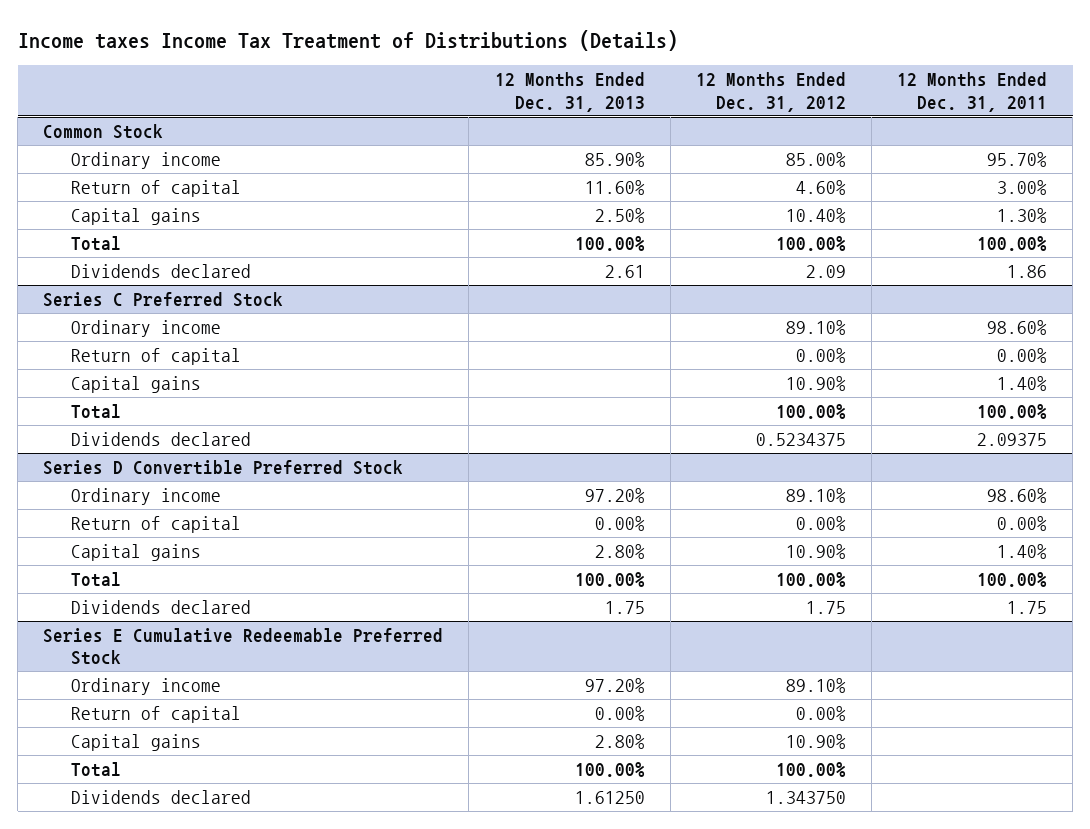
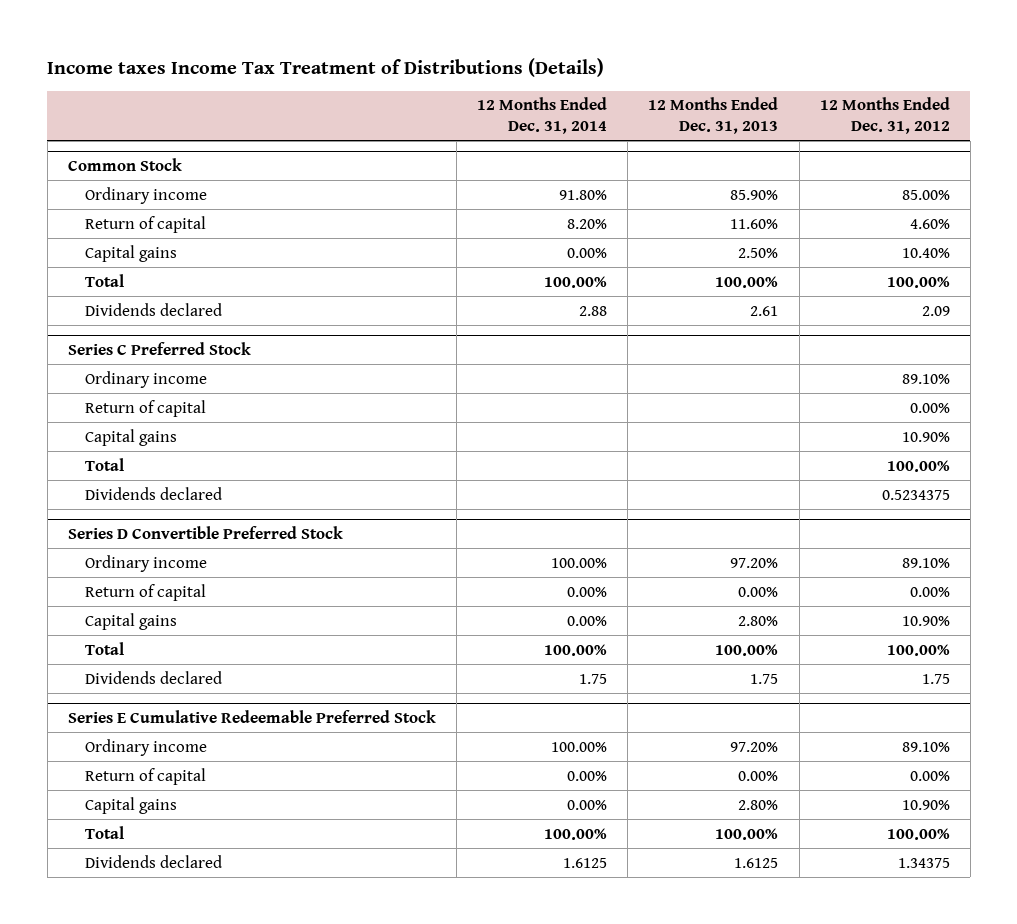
- | 12 Months Ended Dec. 31, 2013 | 12 Months Ended Dec. 31, 2012 | 12 Months Ended Dec. 31, 2011
+ | 12 Months Ended Dec. 31, 2014 | 12 Months Ended Dec. 31, 2013 | 12 Months Ended Dec. 31, 2012
@ Series E Cumulative Redeemable Preferred Stock
- Dividends declared | 1.61250 | 1.343750 |
+ Dividends declared | 1.6125 | 1.6125 | 1.34375

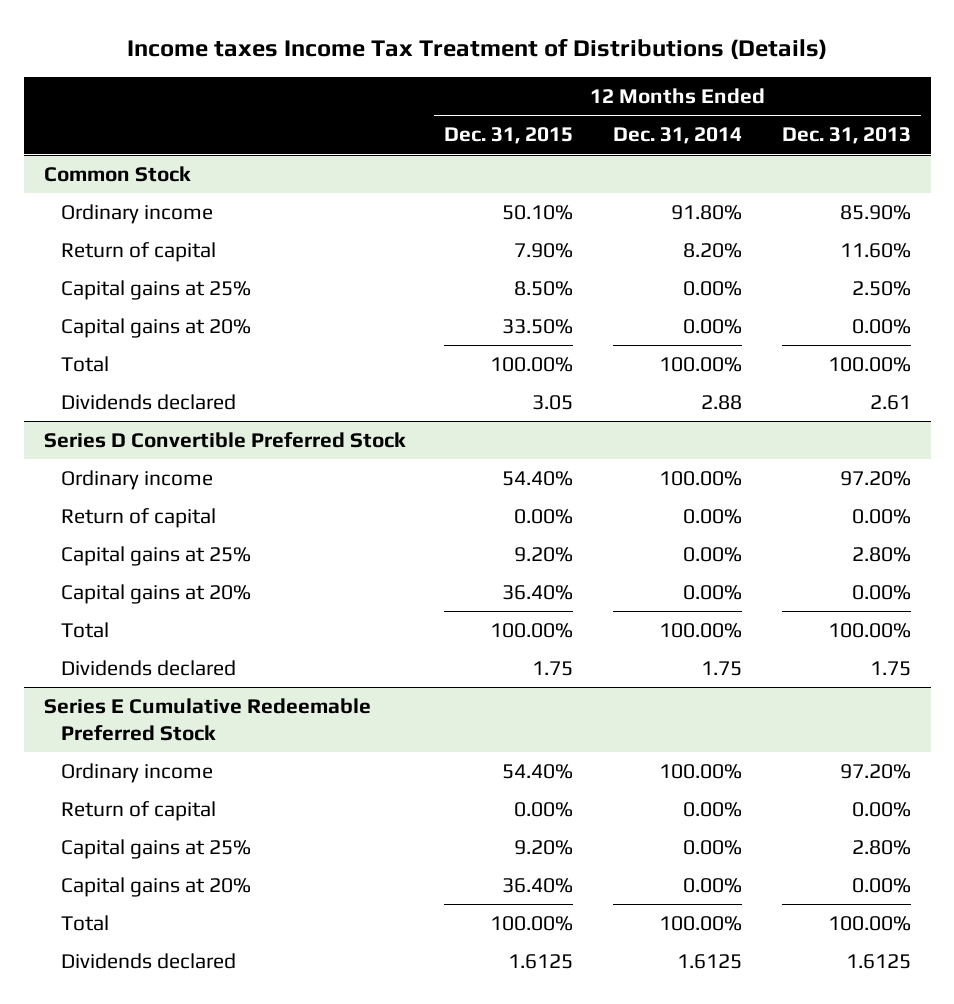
- | 12 Months Ended Dec. 31, 2014 | 12 Months Ended Dec. 31, 2013 | 12 Months Ended Dec. 31, 2012
+ | 12 Months Ended Dec. 31, 2015 | 12 Months Ended Dec. 31, 2014 | 12 Months Ended Dec. 31, 2013
@ Common Stock
- Capital gains | 0.00% | 2.50% | 10.40%
+ Capital gains at 25% | 8.50% | 0.00% | 2.50%
+ Capital gains at 20% | 33.50% | 0.00% | 0.00%
- Series C Preferred Stock
- Ordinary income | | | 89.10%
- Return of capital | | | 0.00%
- Capital gains | | | 10.90%
- Total | | | 100.00%
- Dividends declared | | | 0.5234375
@ Series D Convertible Preferred Stock
- Capital gains | 0.00% | 2.80% | 10.90%
+ Capital gains at 25% | 9.20% | 0.00% | 2.80%
+ Capital gains at 20% | 36.40% | 0.00% | 0.00%
@ Series E Cumulative Redeemable Preferred Stock
- Capital gains | 0.00% | 2.80% | 10.90%
+ Capital gains at 25% | 9.20% | 0.00% | 2.80%
+ Capital gains at 20% | 36.40% | 0.00% | 0.00%

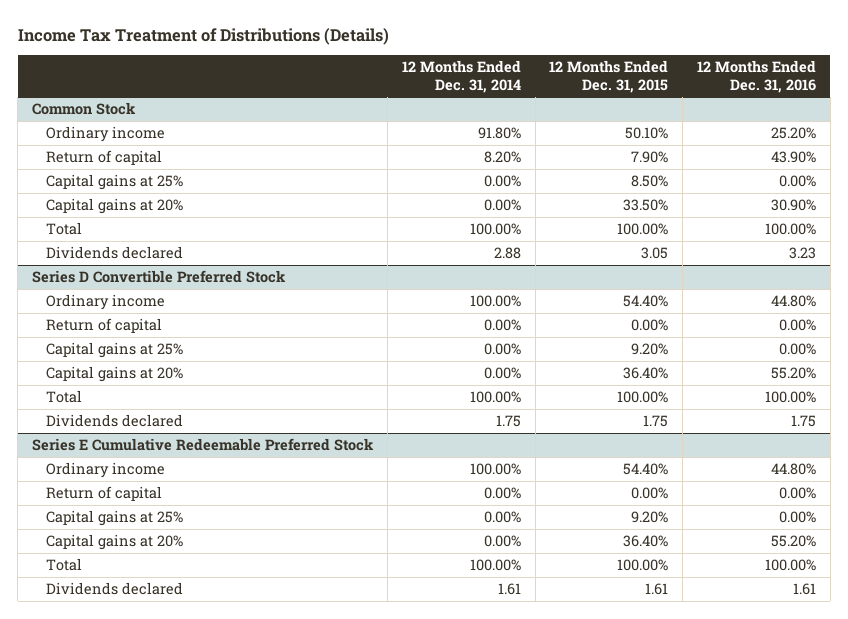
- Income taxes Income Tax Treatment of Distributions (Details)
+ Income Tax Treatment of Distributions (Details)
- | 12 Months Ended Dec. 31, 2015 | 12 Months Ended Dec. 31, 2014 | 12 Months Ended Dec. 31, 2013
+ | 12 Months Ended Dec. 31, 2014 | 12 Months Ended Dec. 31, 2015 | 12 Months Ended Dec. 31, 2016
@ Series E Cumulative Redeemable Preferred Stock
- Dividends declared | 1.6125 | 1.6125 | 1.6125
+ Dividends declared | 1.61 | 1.61 | 1.61

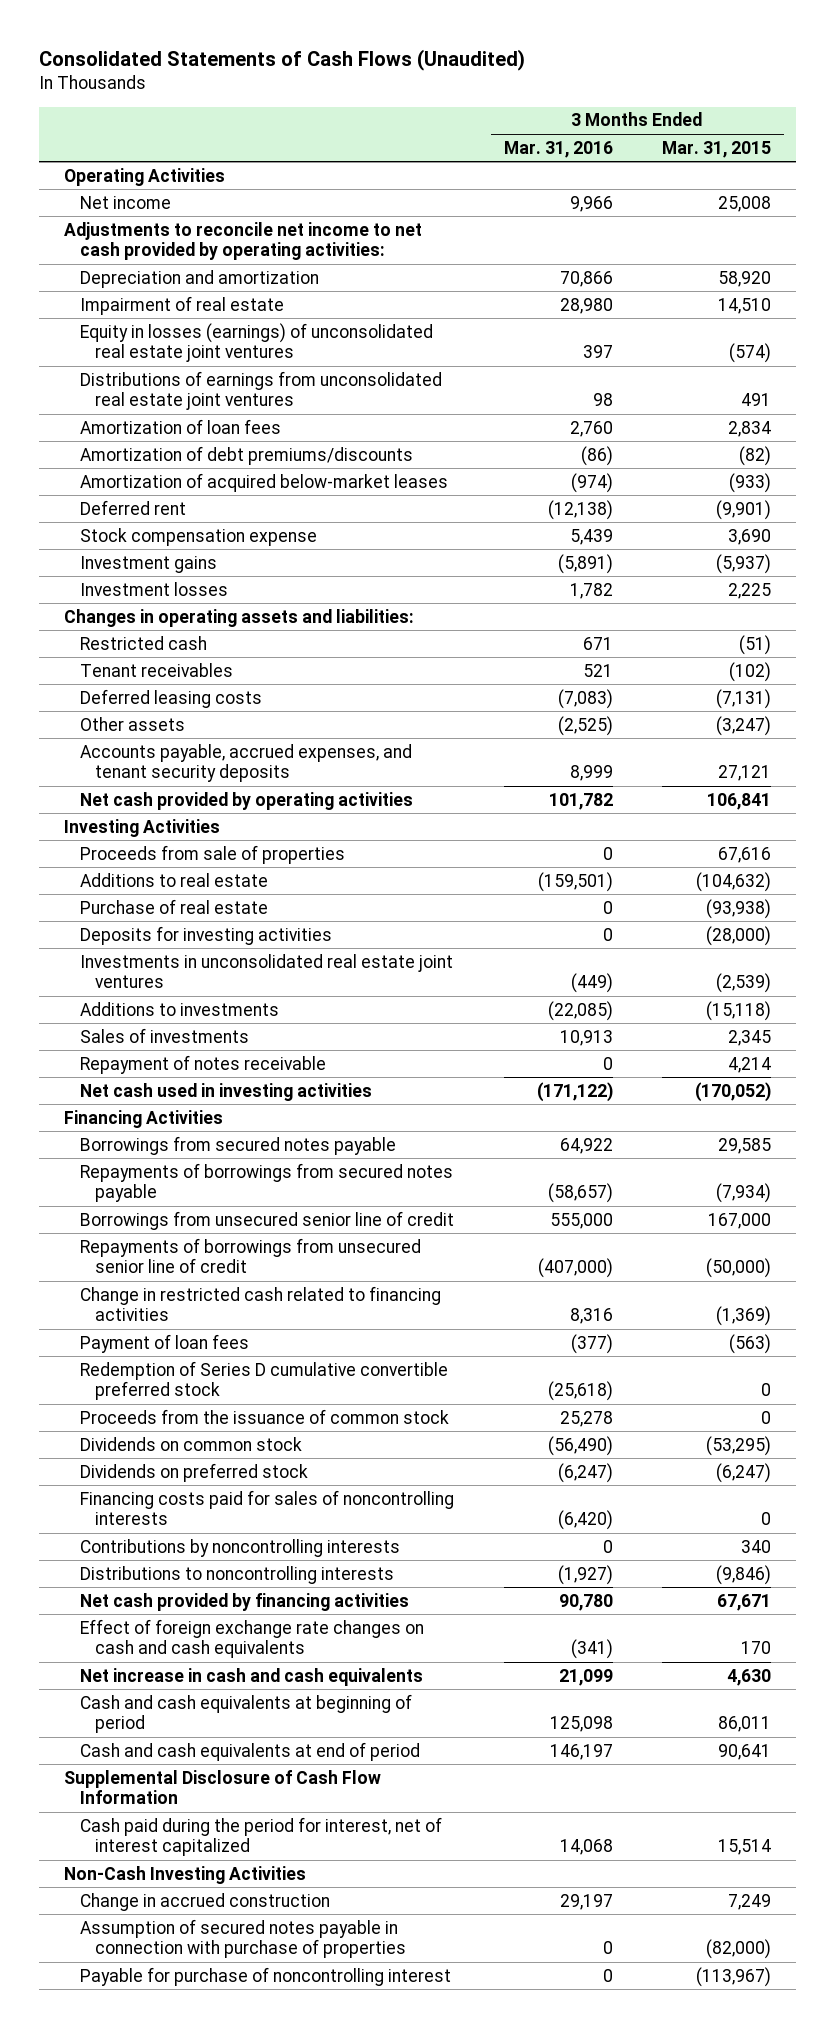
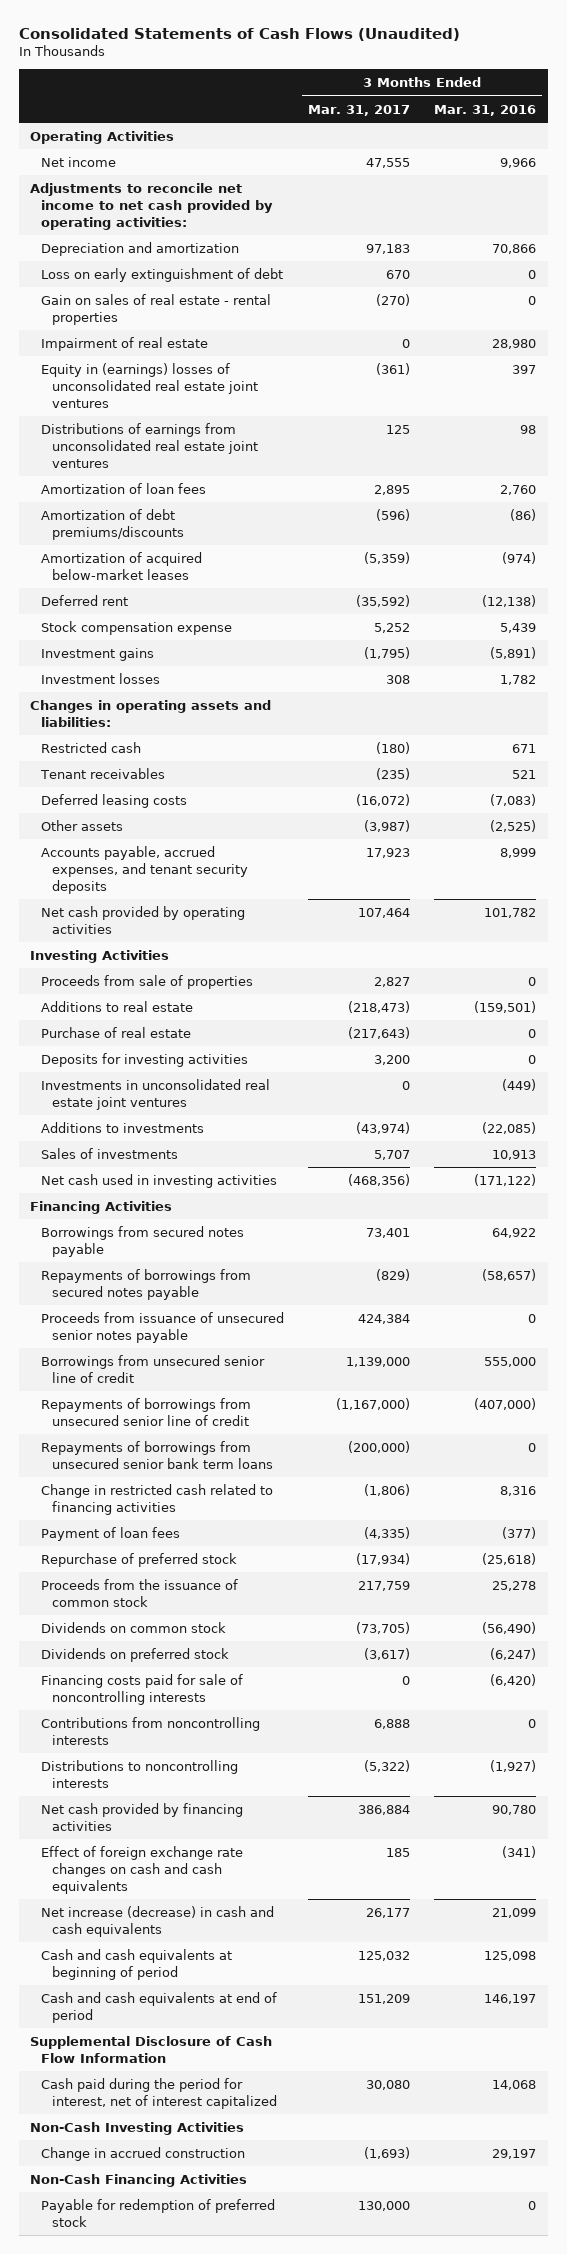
- | 3 Months Ended Mar. 31, 2016 | 3 Months Ended Mar. 31, 2015
+ | 3 Months Ended Mar. 31, 2017 | 3 Months Ended Mar. 31, 2016
+ Loss on early extinguishment of debt | 670 | 0
+ Gain on sales of real estate - rental properties | (270) | 0
- Equity in losses (earnings) of unconsolidated real estate joint ventures | 397 | (574)
+ Equity in (earnings) losses of unconsolidated real estate joint ventures | (361) | 397
- Repayment of notes receivable | 0 | 4,214
+ Proceeds from issuance of unsecured senior notes payable | 424,384 | 0
+ Repayments of borrowings from unsecured senior bank term loans | (200,000) | 0
- Redemption of Series D cumulative convertible preferred stock | (25,618) | 0
+ Repurchase of preferred stock | (17,934) | (25,618)
- Financing costs paid for sales of noncontrolling interests | (6,420) | 0
- Contributions by noncontrolling interests | 0 | 340
+ Financing costs paid for sale of noncontrolling interests | 0 | (6,420)
+ Contributions from noncontrolling interests | 6,888 | 0
- Net increase in cash and cash equivalents | 21,099 | 4,630
+ Net increase (decrease) in cash and cash equivalents | 26,177 | 21,099
- Assumption of secured notes payable in connection with purchase of properties | 0 | (82,000)
- Payable for purchase of noncontrolling interest | 0 | (113,967)
+ Non-Cash Financing Activities
+ Payable for redemption of preferred stock | 130,000 | 0

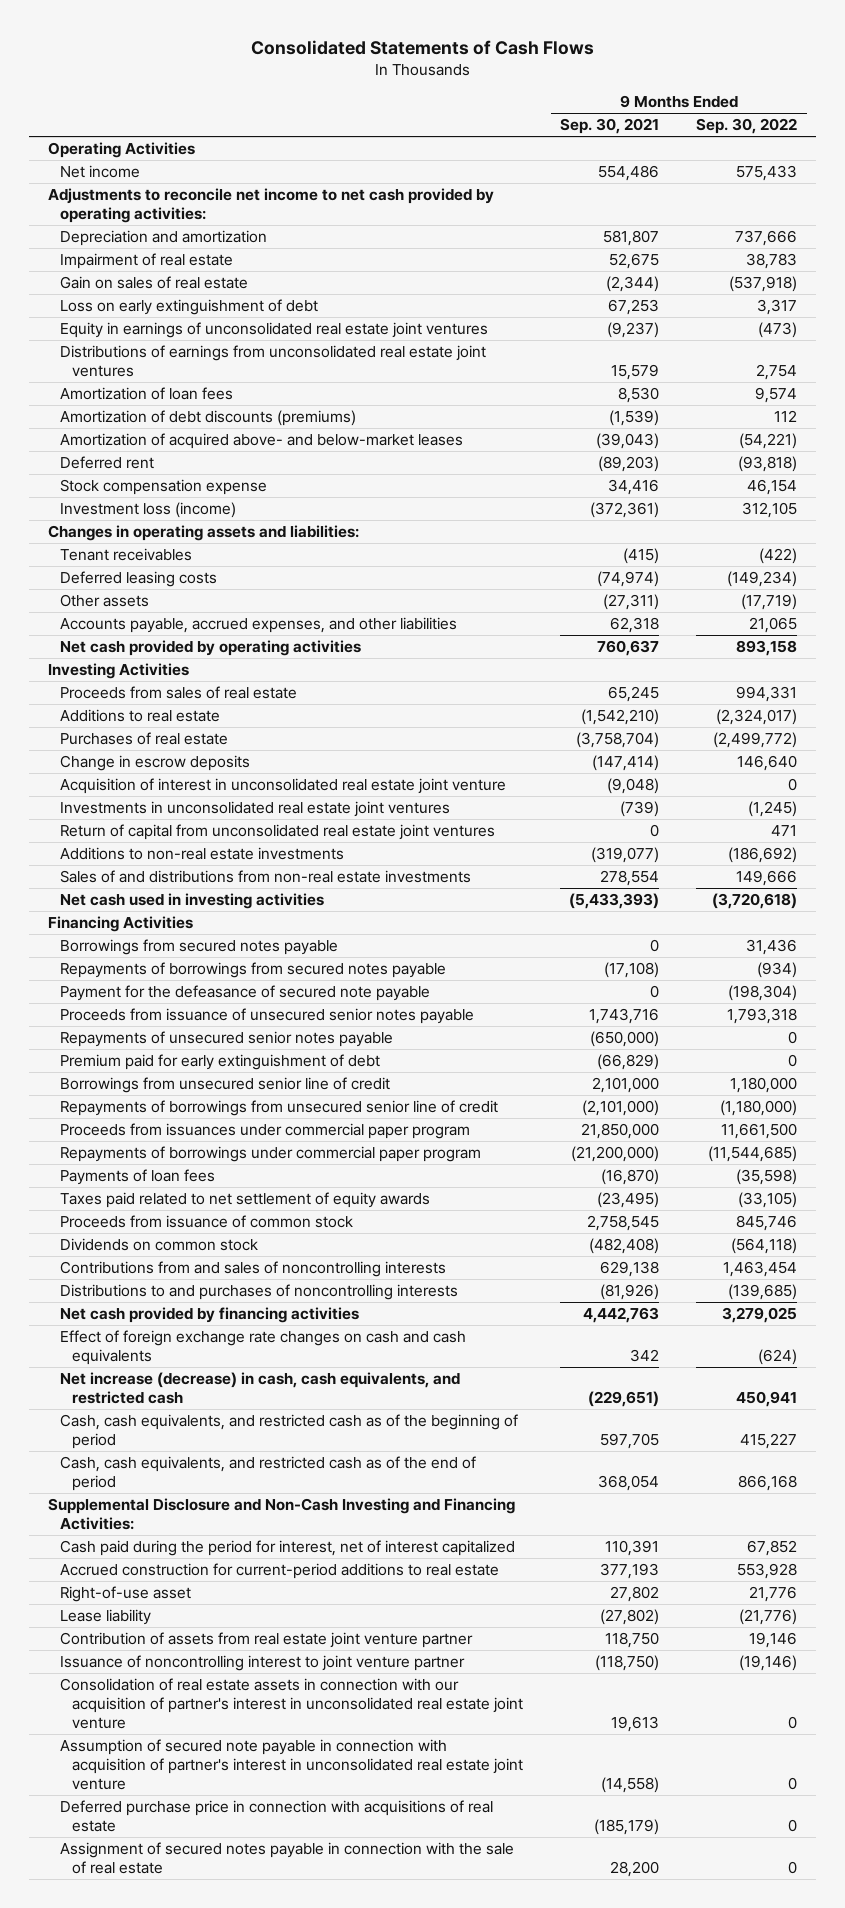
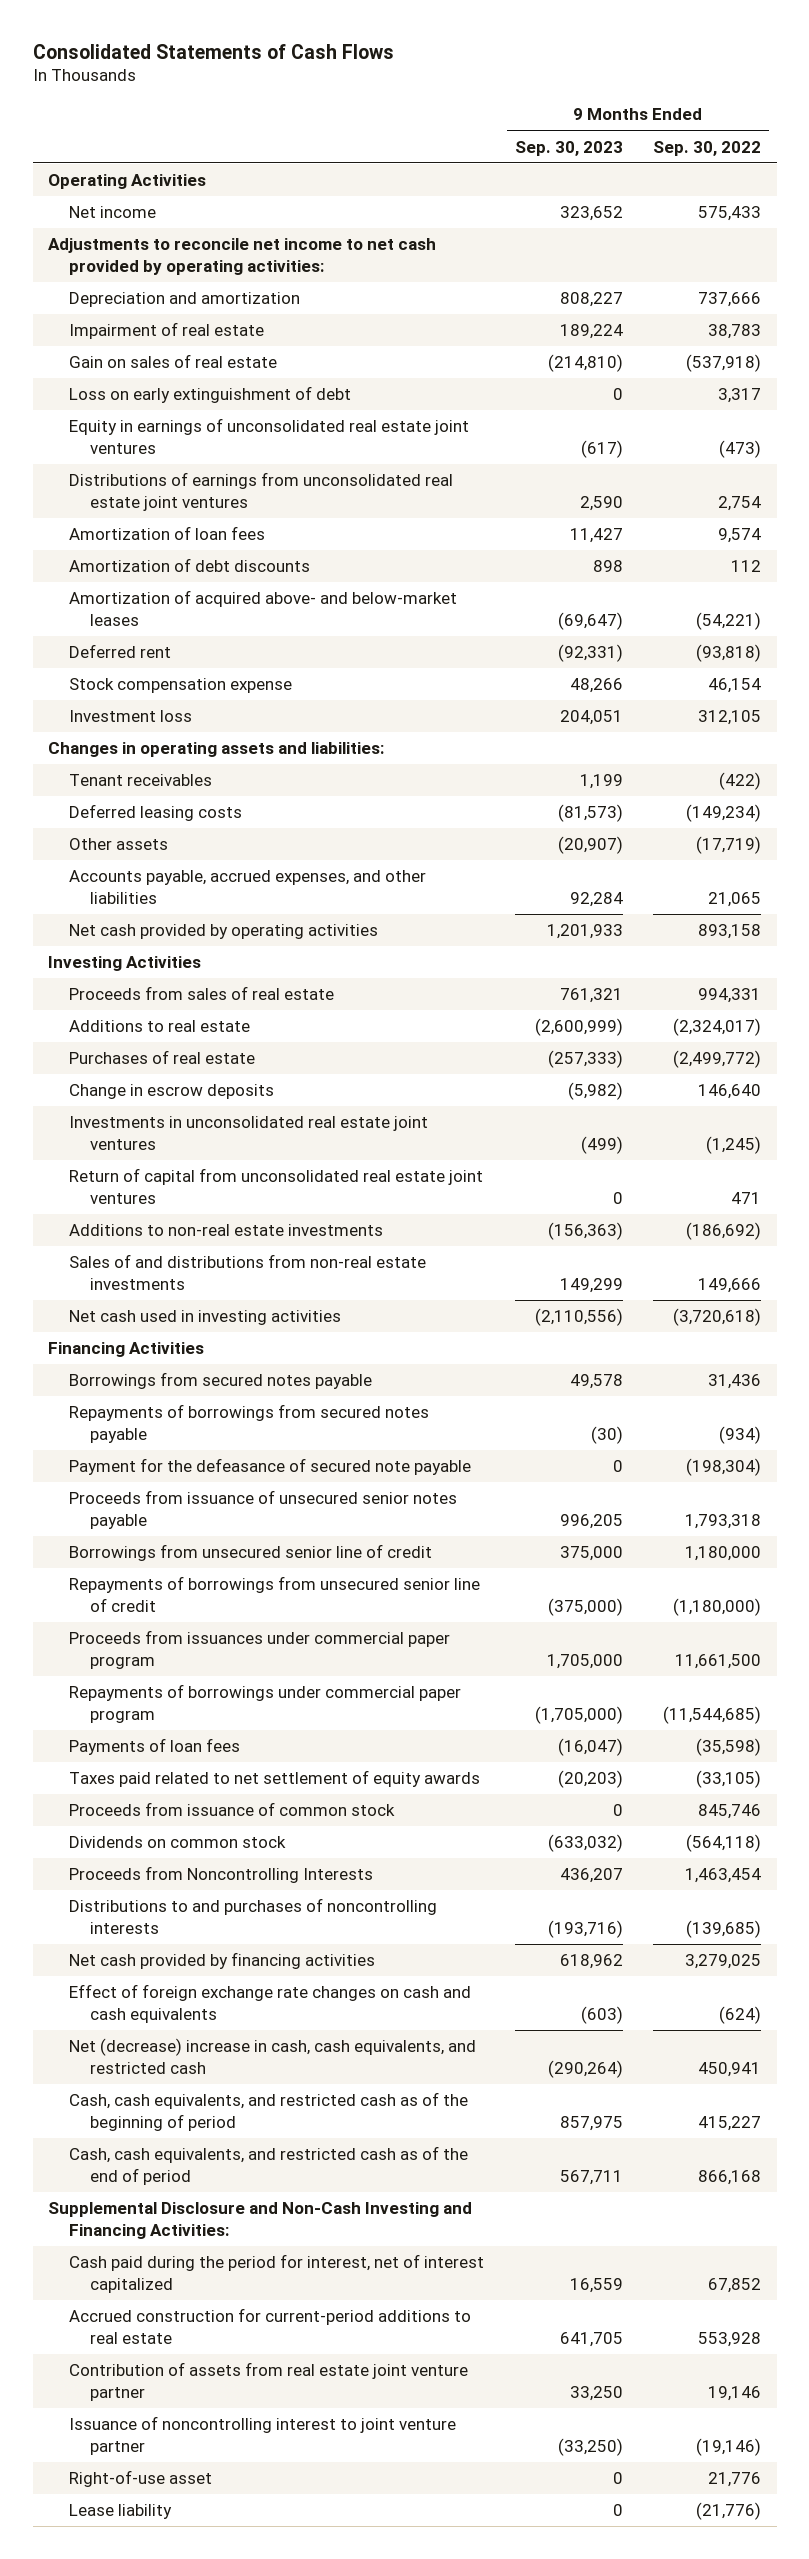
- | 9 Months Ended Sep. 30, 2021 | 9 Months Ended Sep. 30, 2022
+ | 9 Months Ended Sep. 30, 2023 | 9 Months Ended Sep. 30, 2022
- Amortization of debt discounts (premiums) | (1,539) | 112
+ Amortization of debt discounts | 898 | 112
- Investment loss (income) | (372,361) | 312,105
+ Investment loss | 204,051 | 312,105
- Acquisition of interest in unconsolidated real estate joint venture | (9,048) | 0
- Repayments of unsecured senior notes payable | (650,000) | 0
- Premium paid for early extinguishment of debt | (66,829) | 0
- Contributions from and sales of noncontrolling interests | 629,138 | 1,463,454
+ Proceeds from Noncontrolling Interests | 436,207 | 1,463,454
- Net increase (decrease) in cash, cash equivalents, and restricted cash | (229,651) | 450,941
+ Net (decrease) increase in cash, cash equivalents, and restricted cash | (290,264) | 450,941
- Consolidation of real estate assets in connection with our acquisition of partner's interest in unconsolidated real estate joint venture | 19,613 | 0
- Assumption of secured note payable in connection with acquisition of partner's interest in unconsolidated real estate joint venture | (14,558) | 0
- Deferred purchase price in connection with acquisitions of real estate | (185,179) | 0
- Assignment of secured notes payable in connection with the sale of real estate | 28,200 | 0
moved down: Right-of-use asset | 0 | 21,776
moved down: Lease liability | 0 | (21,776)

